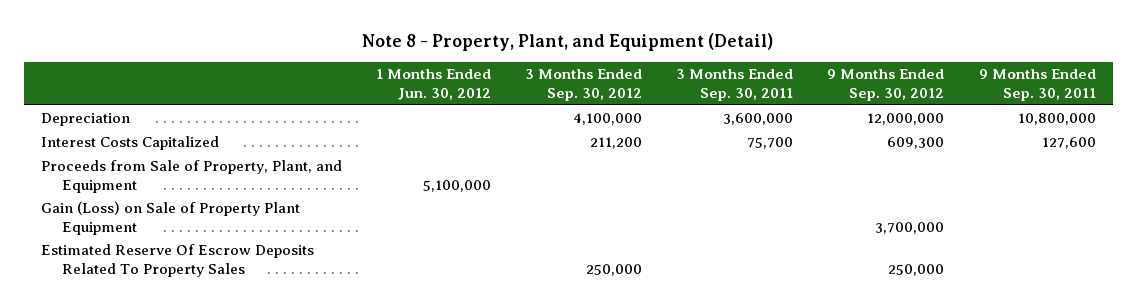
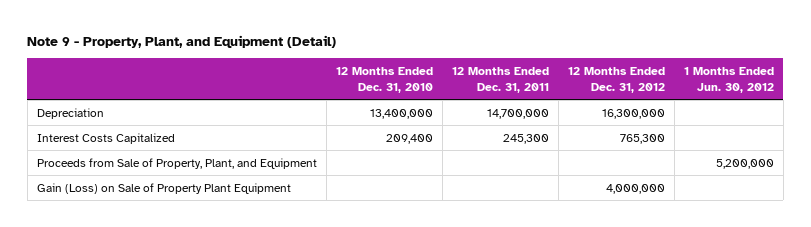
- Note 8 - Property, Plant, and Equipment (Detail)
+ Note 9 - Property, Plant, and Equipment (Detail)
- | 1 Months Ended Jun. 30, 2012 | 3 Months Ended Sep. 30, 2012 | 3 Months Ended Sep. 30, 2011 | 9 Months Ended Sep. 30, 2012 | 9 Months Ended Sep. 30, 2011
+ | 12 Months Ended Dec. 31, 2010 | 12 Months Ended Dec. 31, 2011 | 12 Months Ended Dec. 31, 2012 | 1 Months Ended Jun. 30, 2012
- Proceeds from Sale of Property, Plant, and Equipment | 5,100,000 | | | |
+ Proceeds from Sale of Property, Plant, and Equipment | | | | 5,200,000
- Estimated Reserve Of Escrow Deposits Related To Property Sales | | 250,000 | | 250,000 |

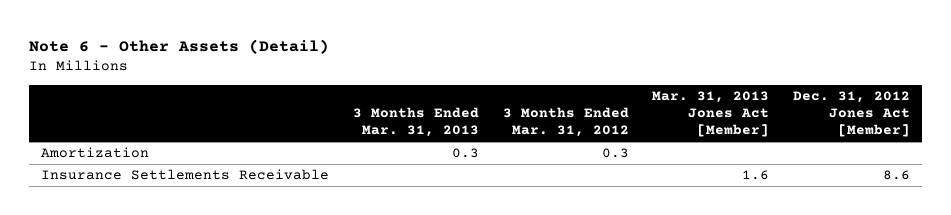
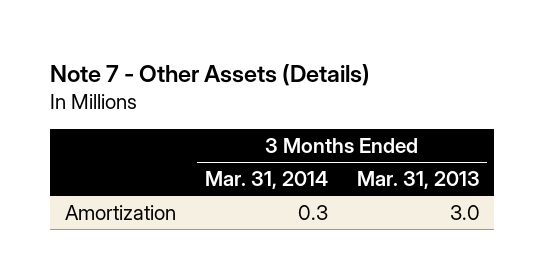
- Note 6 - Other Assets (Detail)
+ Note 7 - Other Assets (Details)
- | 3 Months Ended Mar. 31, 2013 | 3 Months Ended Mar. 31, 2012 | Mar. 31, 2013 Jones Act [Member] | Dec. 31, 2012 Jones Act [Member]
+ | 3 Months Ended Mar. 31, 2014 | 3 Months Ended Mar. 31, 2013
- Amortization | 0.3 | 0.3 | |
- Insurance Settlements Receivable | | | 1.6 | 8.6
+ Amortization | 0.3 | 3.0

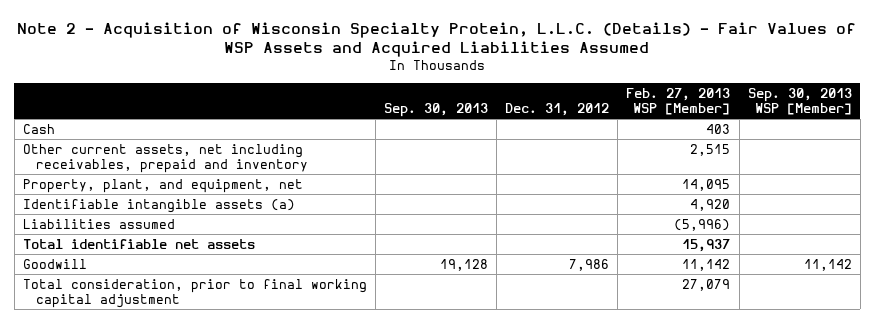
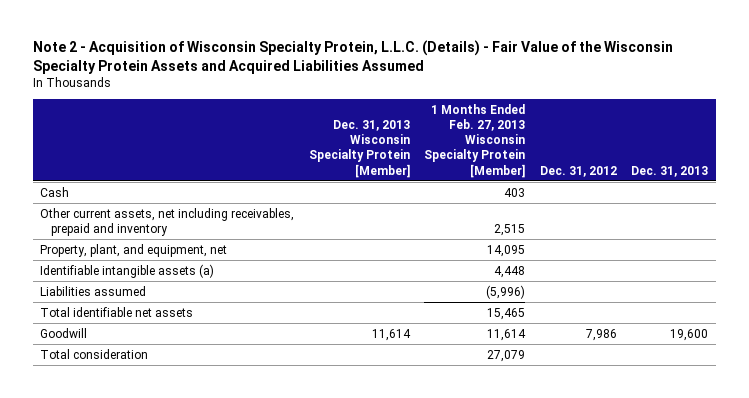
- Note 2 - Acquisition of Wisconsin Specialty Protein, L.L.C. (Details) - Fair Values of WSP Assets and Acquired Liabilities Assumed
+ Note 2 - Acquisition of Wisconsin Specialty Protein, L.L.C. (Details) - Fair Value of the Wisconsin Specialty Protein Assets and Acquired Liabilities Assumed
- | Sep. 30, 2013 | Dec. 31, 2012 | Feb. 27, 2013 WSP [Member] | Sep. 30, 2013 WSP [Member]
+ | Dec. 31, 2013 Wisconsin Specialty Protein [Member] | 1 Months Ended Feb. 27, 2013 Wisconsin Specialty Protein [Member] | Dec. 31, 2012 | Dec. 31, 2013
- Total consideration, prior to final working capital adjustment | | | 27,079 |
+ Total consideration | | 27,079 | |

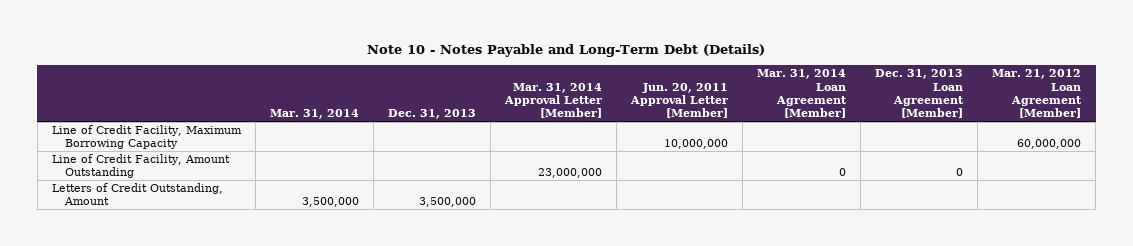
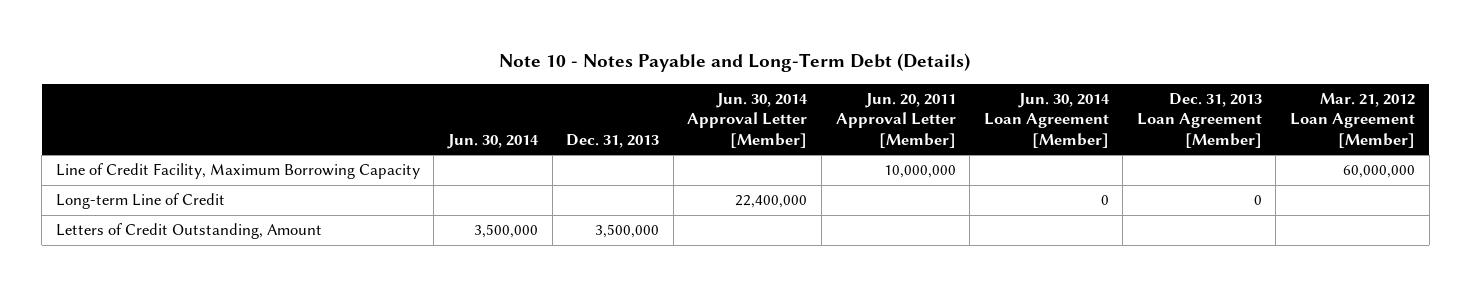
- | Mar. 31, 2014 | Dec. 31, 2013 | Mar. 31, 2014 Approval Letter [Member] | Jun. 20, 2011 Approval Letter [Member] | Mar. 31, 2014 Loan Agreement [Member] | Dec. 31, 2013 Loan Agreement [Member] | Mar. 21, 2012 Loan Agreement [Member]
+ | Jun. 30, 2014 | Dec. 31, 2013 | Jun. 30, 2014 Approval Letter [Member] | Jun. 20, 2011 Approval Letter [Member] | Jun. 30, 2014 Loan Agreement [Member] | Dec. 31, 2013 Loan Agreement [Member] | Mar. 21, 2012 Loan Agreement [Member]
- Line of Credit Facility, Amount Outstanding | | | 23,000,000 | | 0 | 0 |
+ Long-term Line of Credit | | | 22,400,000 | | 0 | 0 |

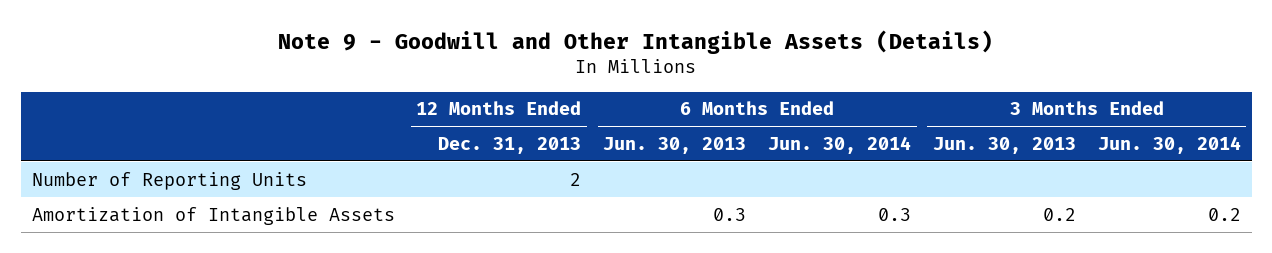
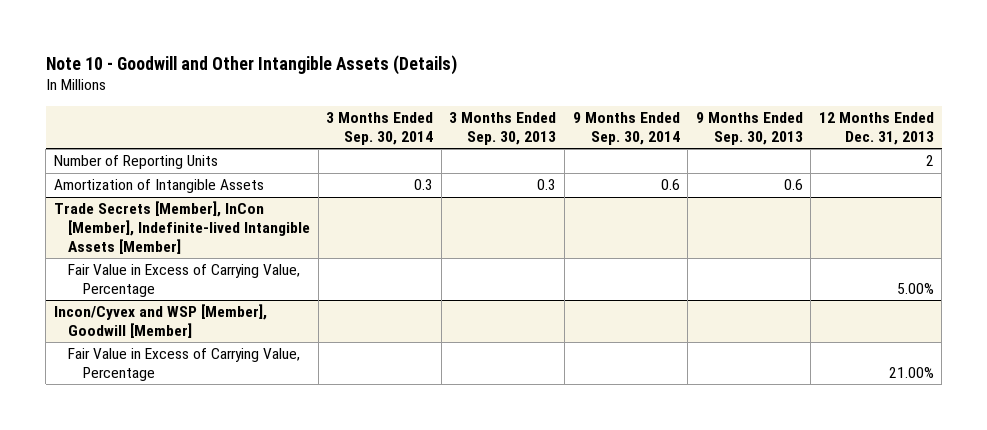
- Note 9 - Goodwill and Other Intangible Assets (Details)
+ Note 10 - Goodwill and Other Intangible Assets (Details)
- | 12 Months Ended Dec. 31, 2013 | 6 Months Ended Jun. 30, 2013 | 6 Months Ended Jun. 30, 2014 | 3 Months Ended Jun. 30, 2013 | 3 Months Ended Jun. 30, 2014
+ | 3 Months Ended Sep. 30, 2014 | 3 Months Ended Sep. 30, 2013 | 9 Months Ended Sep. 30, 2014 | 9 Months Ended Sep. 30, 2013 | 12 Months Ended Dec. 31, 2013
+ Trade Secrets [Member], InCon [Member], Indefinite-lived Intangible Assets [Member]
+ Fair Value in Excess of Carrying Value, Percentage | | | | | 5.00%
+ Incon/Cyvex and WSP [Member], Goodwill [Member]
+ Fair Value in Excess of Carrying Value, Percentage | | | | | 21.00%

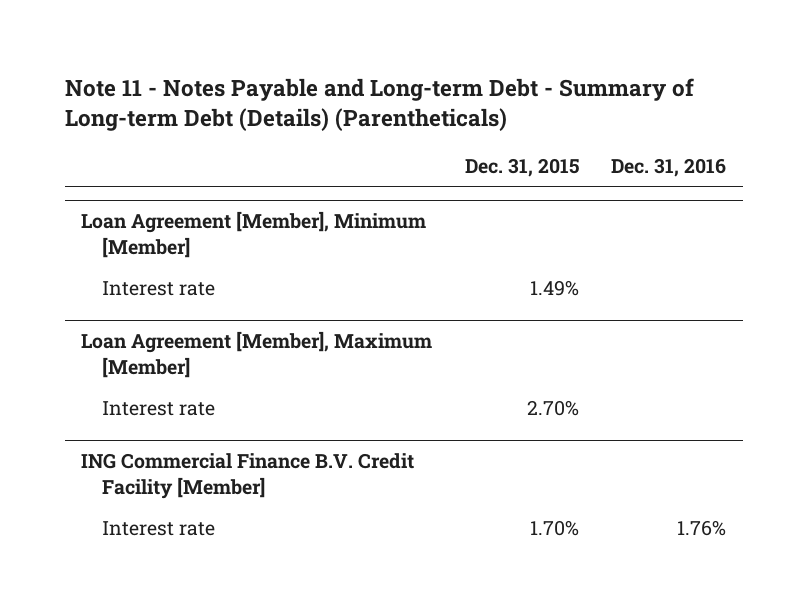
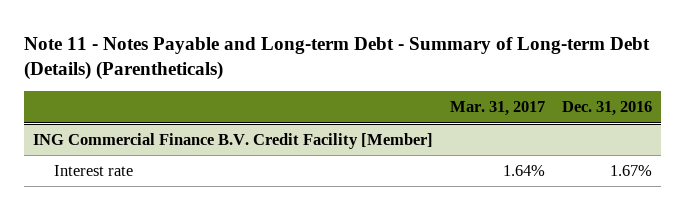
- | Dec. 31, 2015 | Dec. 31, 2016
+ | Mar. 31, 2017 | Dec. 31, 2016
- Loan Agreement [Member], Minimum [Member]
- Interest rate | 1.49% |
- Loan Agreement [Member], Maximum [Member]
- Interest rate | 2.70% |
@ ING Commercial Finance B.V. Credit Facility [Member]
- Interest rate | 1.70% | 1.76%
+ Interest rate | 1.64% | 1.67%

